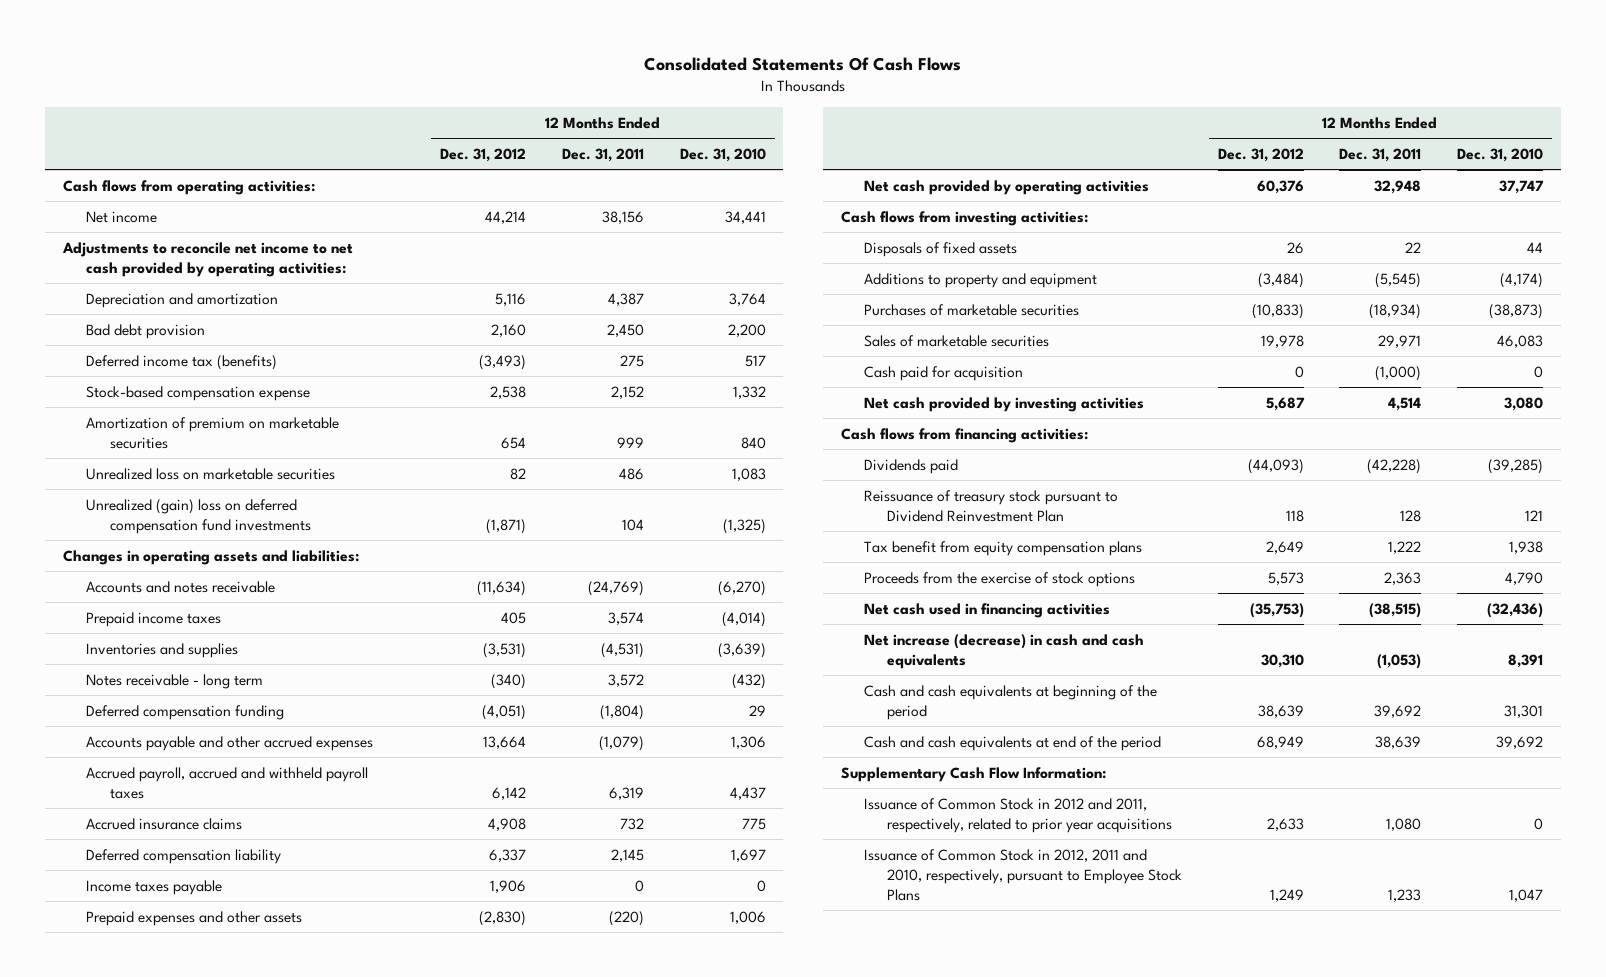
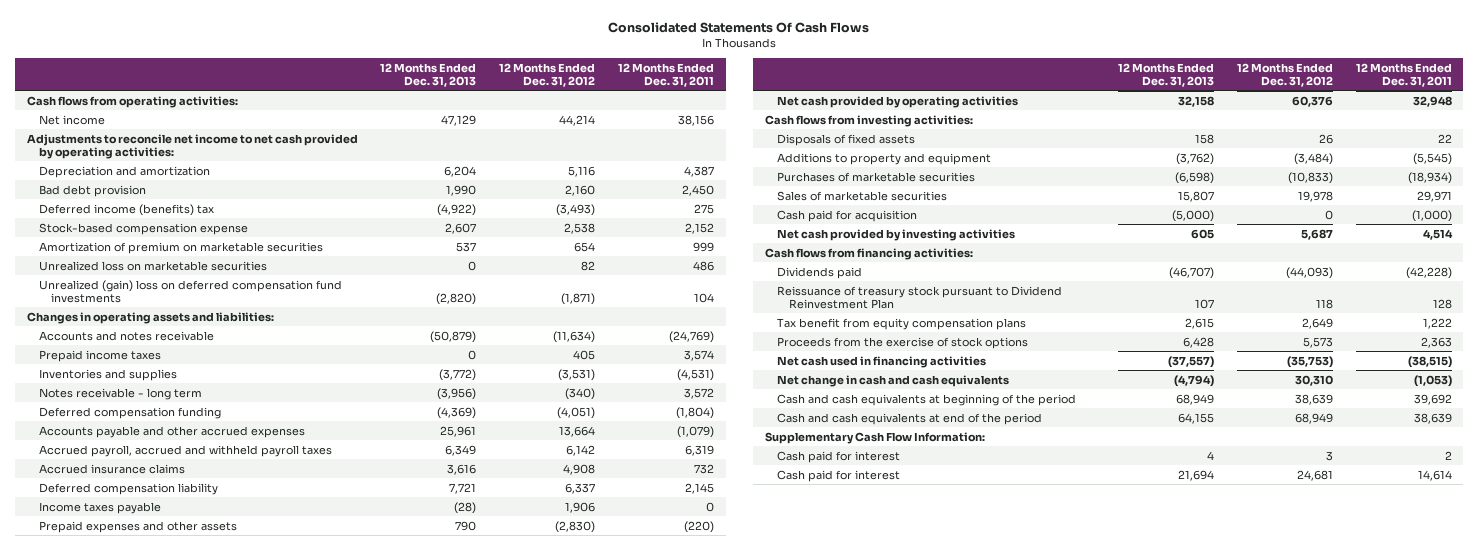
- | 12 Months Ended Dec. 31, 2012 | 12 Months Ended Dec. 31, 2011 | 12 Months Ended Dec. 31, 2010
+ | 12 Months Ended Dec. 31, 2013 | 12 Months Ended Dec. 31, 2012 | 12 Months Ended Dec. 31, 2011
- Deferred income tax (benefits) | (3,493) | 275 | 517
+ Deferred income (benefits) tax | (4,922) | (3,493) | 275
- Net increase (decrease) in cash and cash equivalents | 30,310 | (1,053) | 8,391
+ Net change in cash and cash equivalents | (4,794) | 30,310 | (1,053)
- Issuance of Common Stock in 2012 and 2011, respectively, related to prior year acquisitions | 2,633 | 1,080 | 0
- Issuance of Common Stock in 2012, 2011 and 2010, respectively, pursuant to Employee Stock Plans | 1,249 | 1,233 | 1,047
+ Cash paid for interest | 4 | 3 | 2
+ Cash paid for interest | 21,694 | 24,681 | 14,614

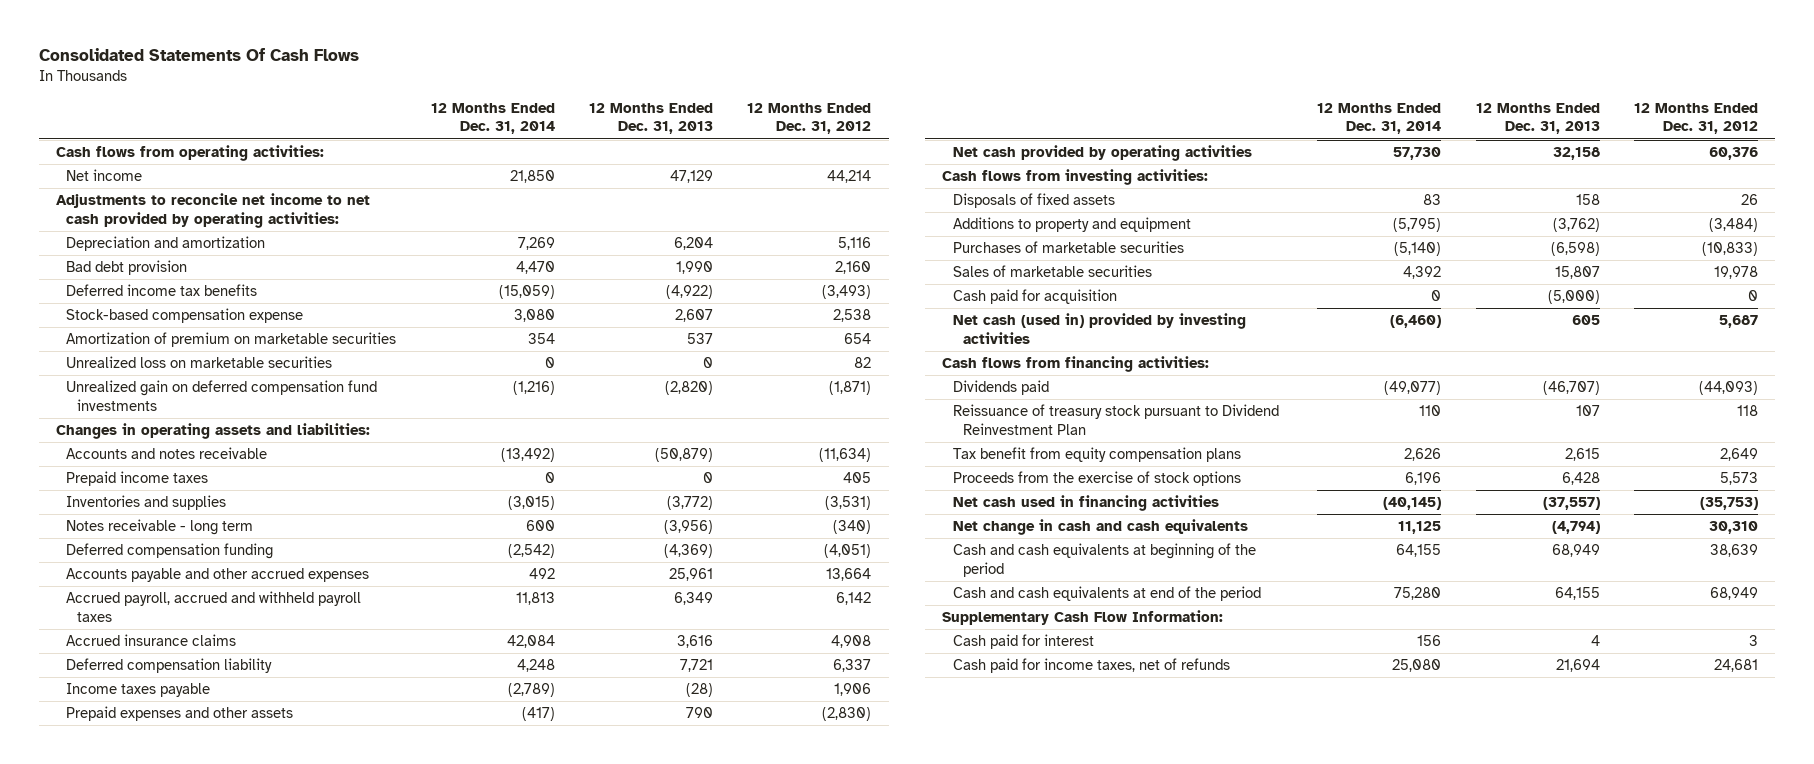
- | 12 Months Ended Dec. 31, 2013 | 12 Months Ended Dec. 31, 2012 | 12 Months Ended Dec. 31, 2011
+ | 12 Months Ended Dec. 31, 2014 | 12 Months Ended Dec. 31, 2013 | 12 Months Ended Dec. 31, 2012
- Deferred income (benefits) tax | (4,922) | (3,493) | 275
+ Deferred income tax benefits | (15,059) | (4,922) | (3,493)
- Unrealized (gain) loss on deferred compensation fund investments | (2,820) | (1,871) | 104
+ Unrealized gain on deferred compensation fund investments | (1,216) | (2,820) | (1,871)
- Net cash provided by investing activities | 605 | 5,687 | 4,514
+ Net cash (used in) provided by investing activities | (6,460) | 605 | 5,687
- Cash paid for interest | 21,694 | 24,681 | 14,614
+ Cash paid for income taxes, net of refunds | 25,080 | 21,694 | 24,681

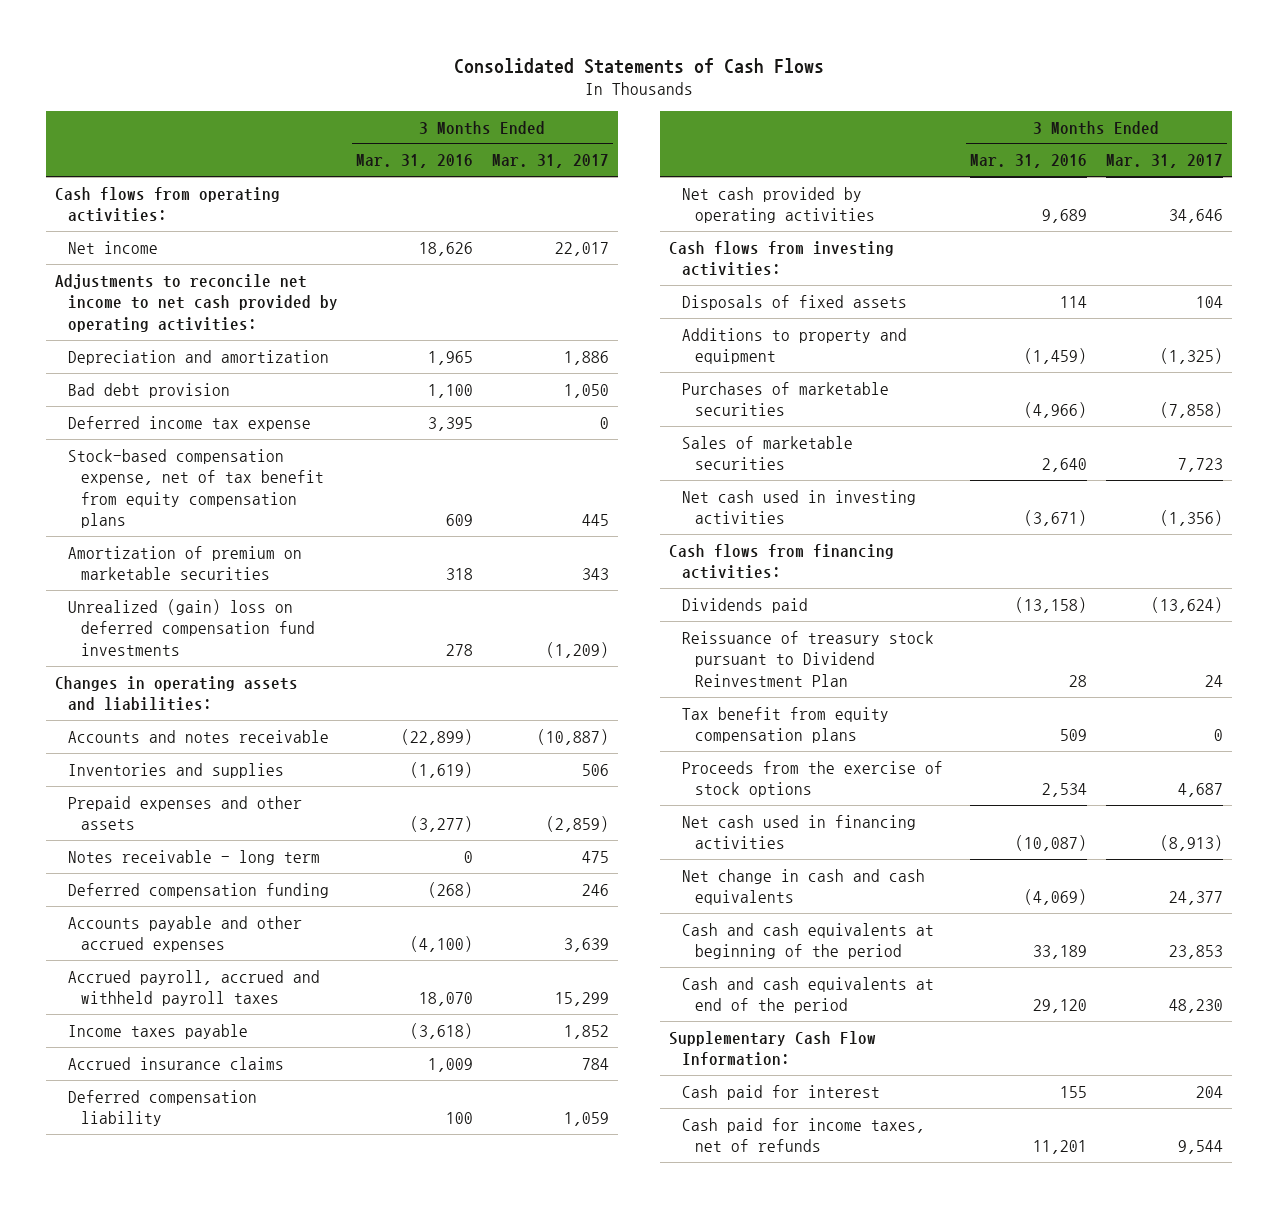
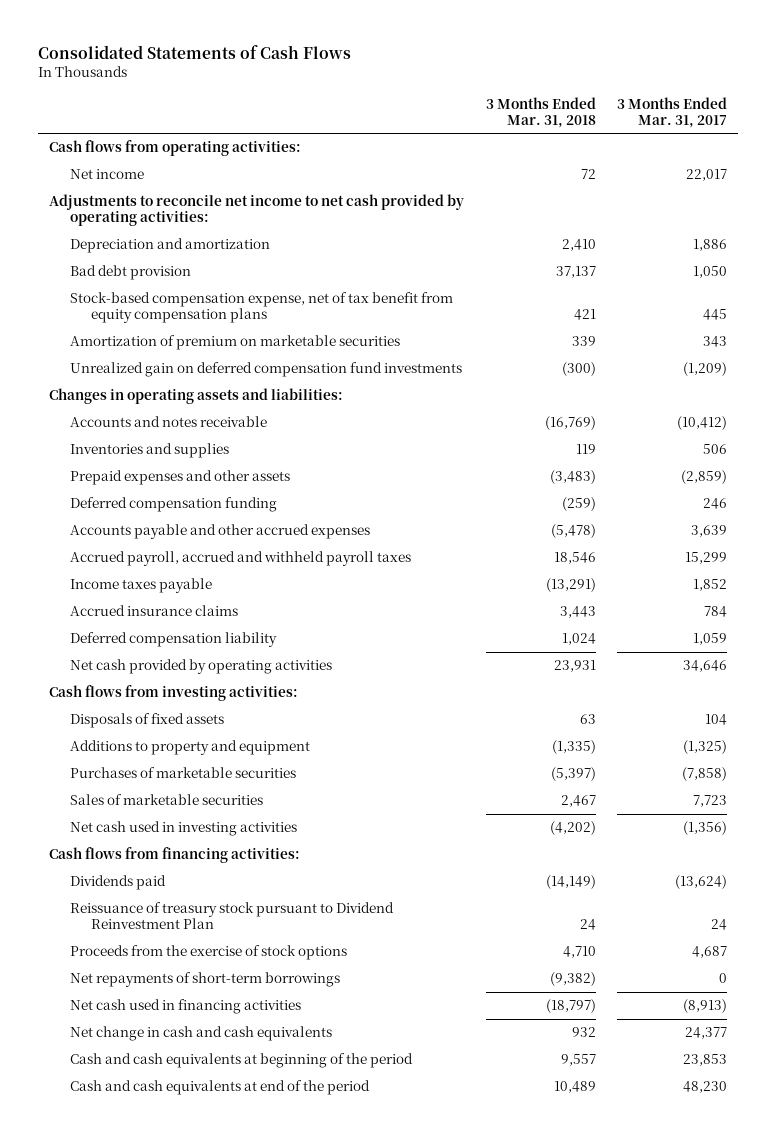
- | 3 Months Ended Mar. 31, 2016 | 3 Months Ended Mar. 31, 2017
+ | 3 Months Ended Mar. 31, 2018 | 3 Months Ended Mar. 31, 2017
- Deferred income tax expense | 3,395 | 0
- Unrealized (gain) loss on deferred compensation fund investments | 278 | (1,209)
+ Unrealized gain on deferred compensation fund investments | (300) | (1,209)
- Accounts and notes receivable | (22,899) | (10,887)
+ Accounts and notes receivable | (16,769) | (10,412)
- Notes receivable - long term | 0 | 475
- Tax benefit from equity compensation plans | 509 | 0
+ Net repayments of short-term borrowings | (9,382) | 0
- Supplementary Cash Flow Information:
- Cash paid for interest | 155 | 204
- Cash paid for income taxes, net of refunds | 11,201 | 9,544

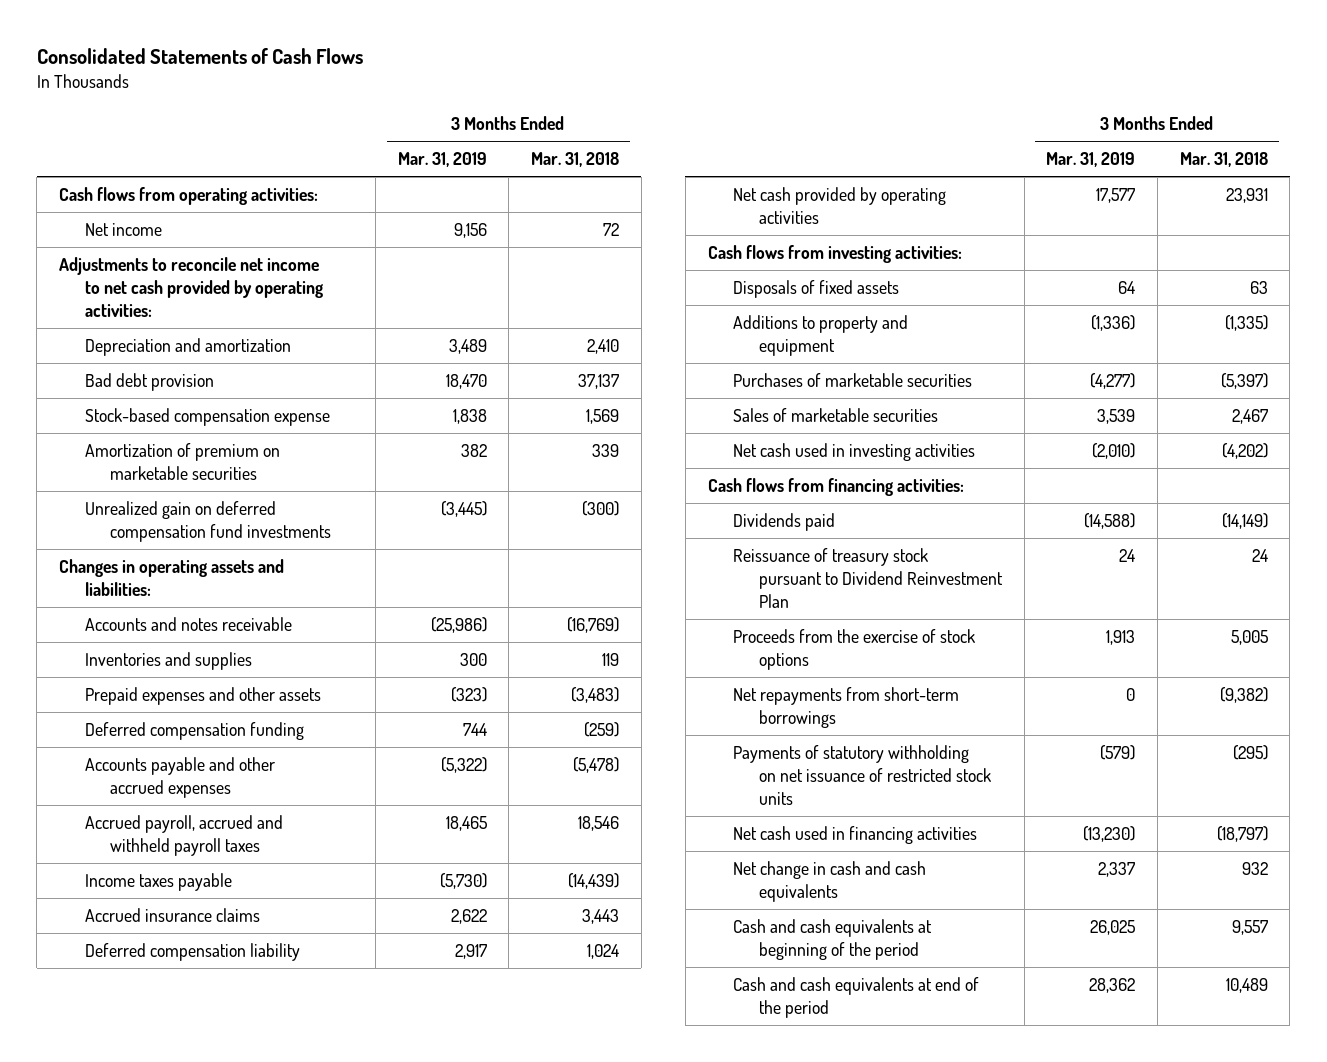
- | 3 Months Ended Mar. 31, 2018 | 3 Months Ended Mar. 31, 2017
+ | 3 Months Ended Mar. 31, 2019 | 3 Months Ended Mar. 31, 2018
- Stock-based compensation expense, net of tax benefit from equity compensation plans | 421 | 445
+ Stock-based compensation expense | 1,838 | 1,569
- Income taxes payable | (13,291) | 1,852
+ Income taxes payable | (5,730) | (14,439)
- Proceeds from the exercise of stock options | 4,710 | 4,687
- Net repayments of short-term borrowings | (9,382) | 0
+ Proceeds from the exercise of stock options | 1,913 | 5,005
+ Net repayments from short-term borrowings | 0 | (9,382)
+ Payments of statutory withholding on net issuance of restricted stock units | (579) | (295)

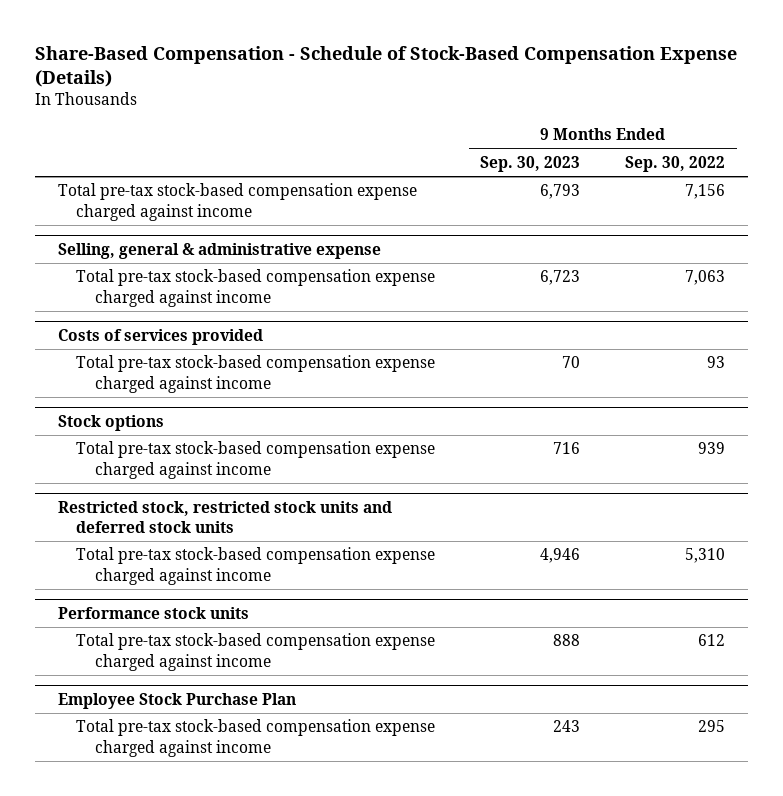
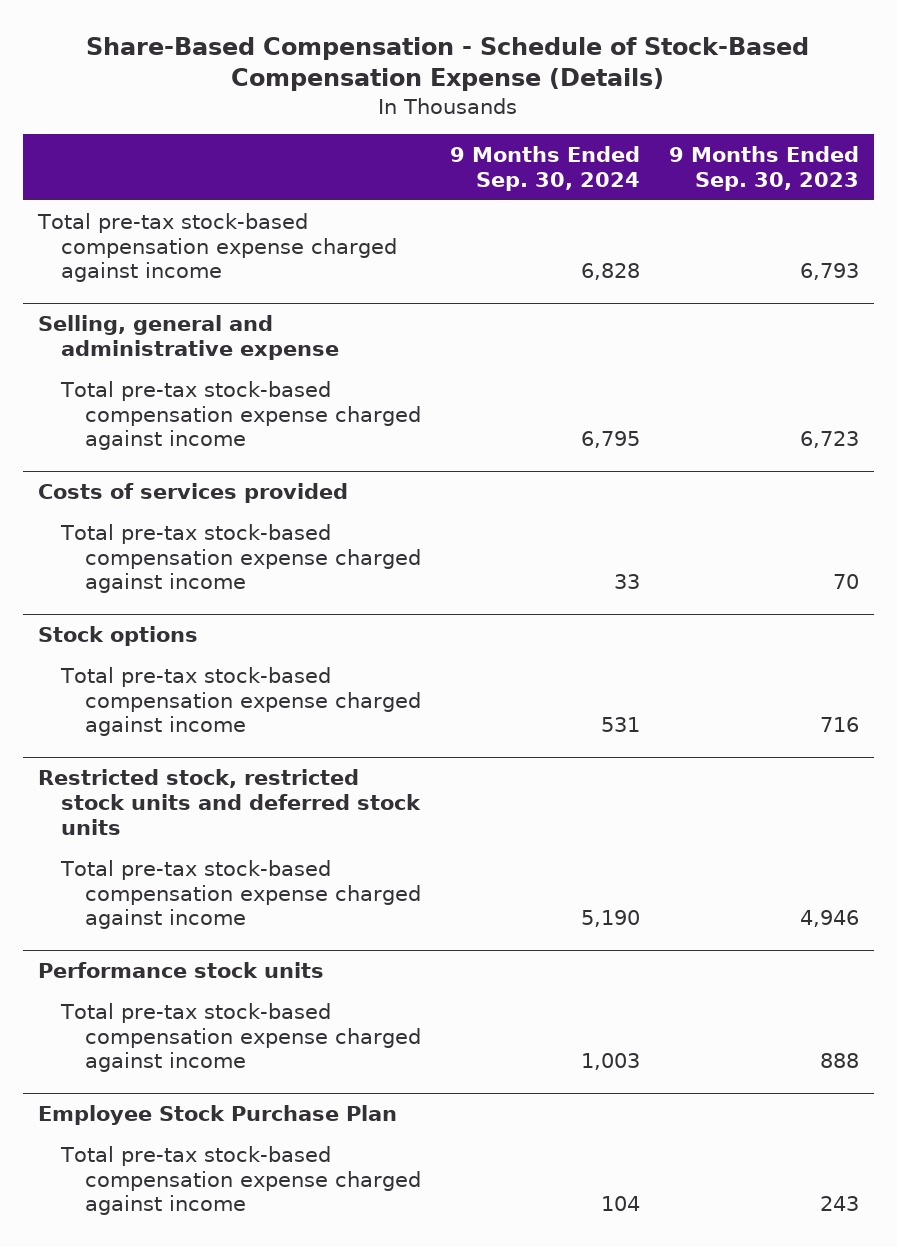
- | 9 Months Ended Sep. 30, 2023 | 9 Months Ended Sep. 30, 2022
+ | 9 Months Ended Sep. 30, 2024 | 9 Months Ended Sep. 30, 2023
- Selling, general & administrative expense
+ Selling, general and administrative expense

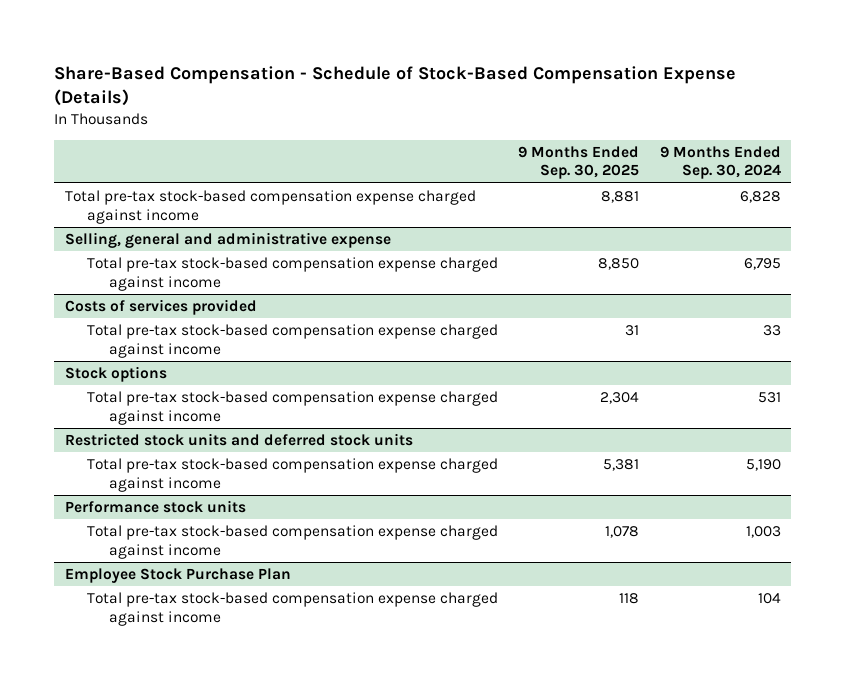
- | 9 Months Ended Sep. 30, 2024 | 9 Months Ended Sep. 30, 2023
+ | 9 Months Ended Sep. 30, 2025 | 9 Months Ended Sep. 30, 2024
- Restricted stock, restricted stock units and deferred stock units
+ Restricted stock units and deferred stock units

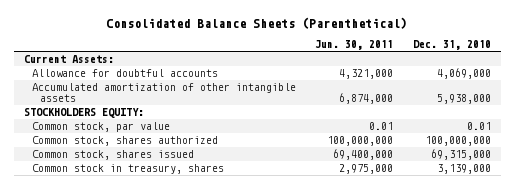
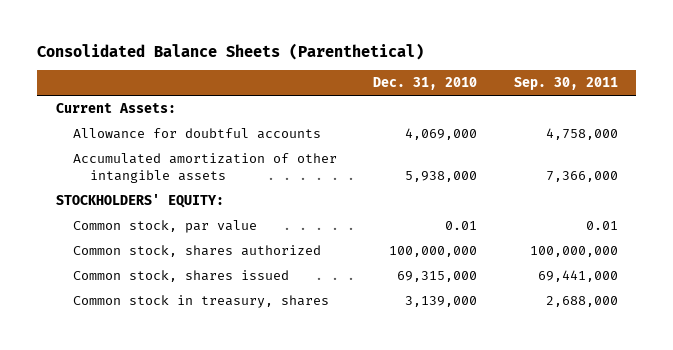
- | Jun. 30, 2011 | Dec. 31, 2010
+ | Dec. 31, 2010 | Sep. 30, 2011
- STOCKHOLDERS EQUITY:
+ STOCKHOLDERS' EQUITY:

